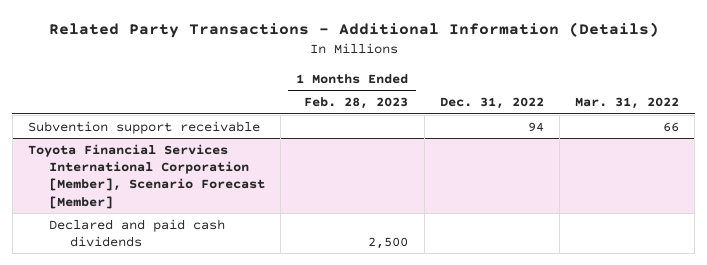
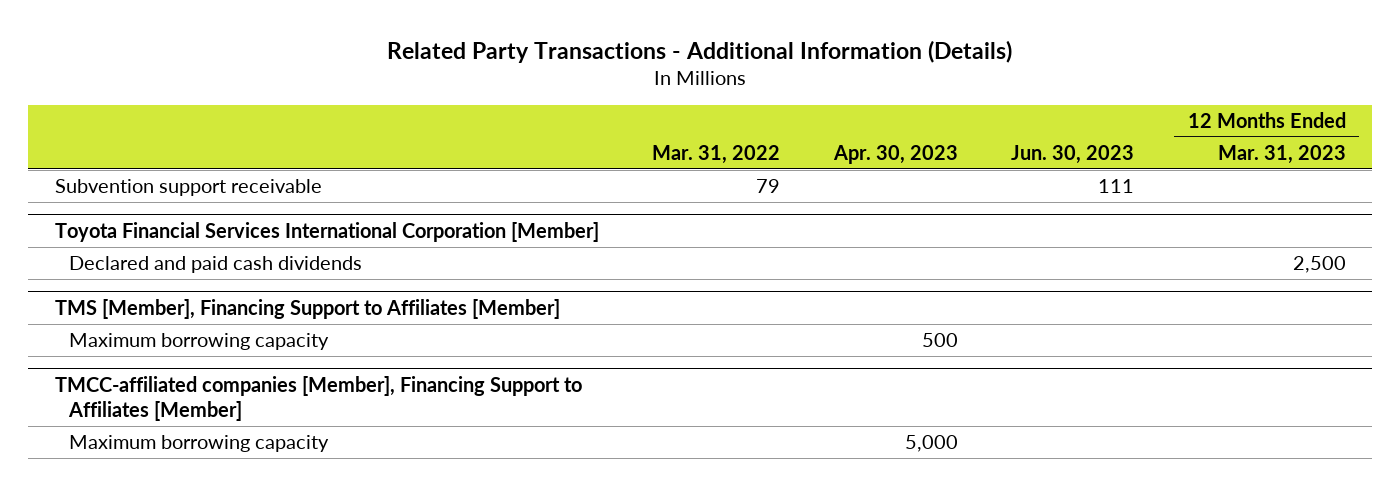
- | 1 Months Ended Feb. 28, 2023 | Dec. 31, 2022 | Mar. 31, 2022
+ | Mar. 31, 2022 | Apr. 30, 2023 | Jun. 30, 2023 | 12 Months Ended Mar. 31, 2023
- Subvention support receivable | | 94 | 66
- Toyota Financial Services International Corporation [Member], Scenario Forecast [Member]
+ Subvention support receivable | 79 | | 111 |
+ Toyota Financial Services International Corporation [Member]
+ TMS [Member], Financing Support to Affiliates [Member]
+ Maximum borrowing capacity | | 500 | |
+ TMCC-affiliated companies [Member], Financing Support to Affiliates [Member]
+ Maximum borrowing capacity | | 5,000 | |

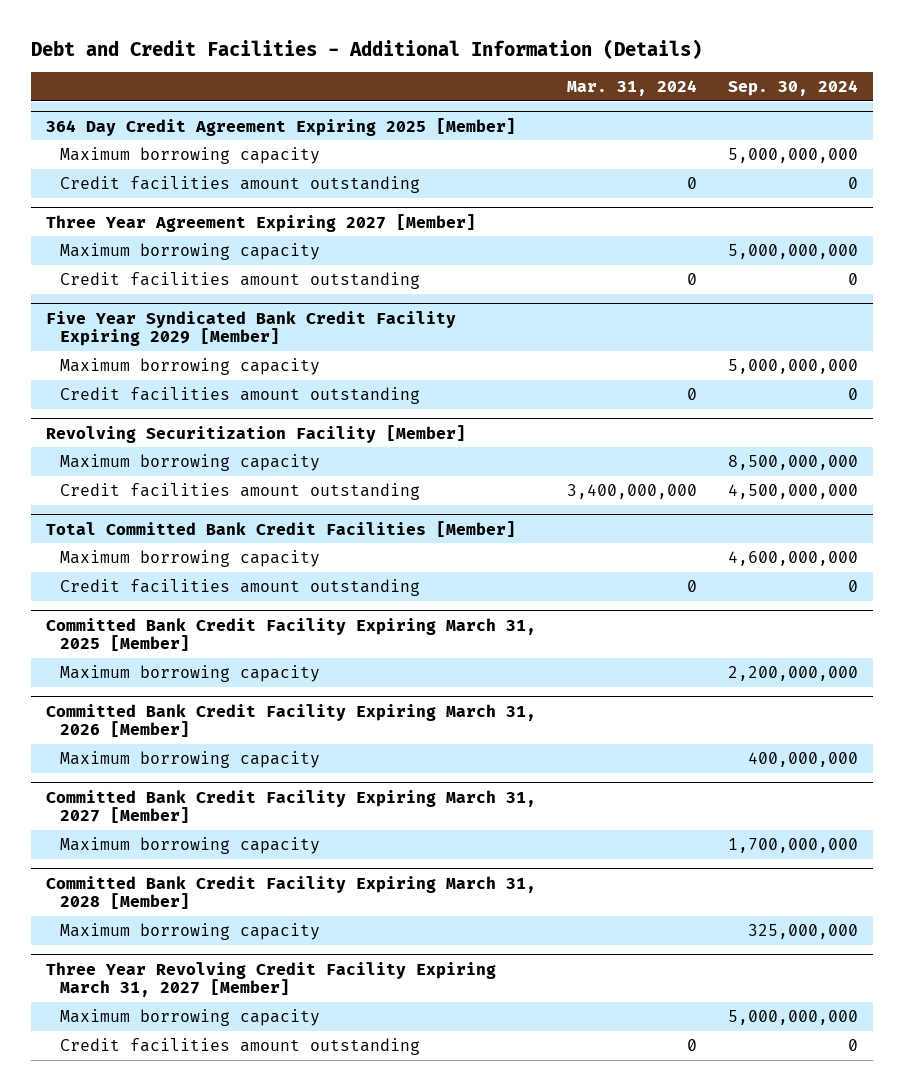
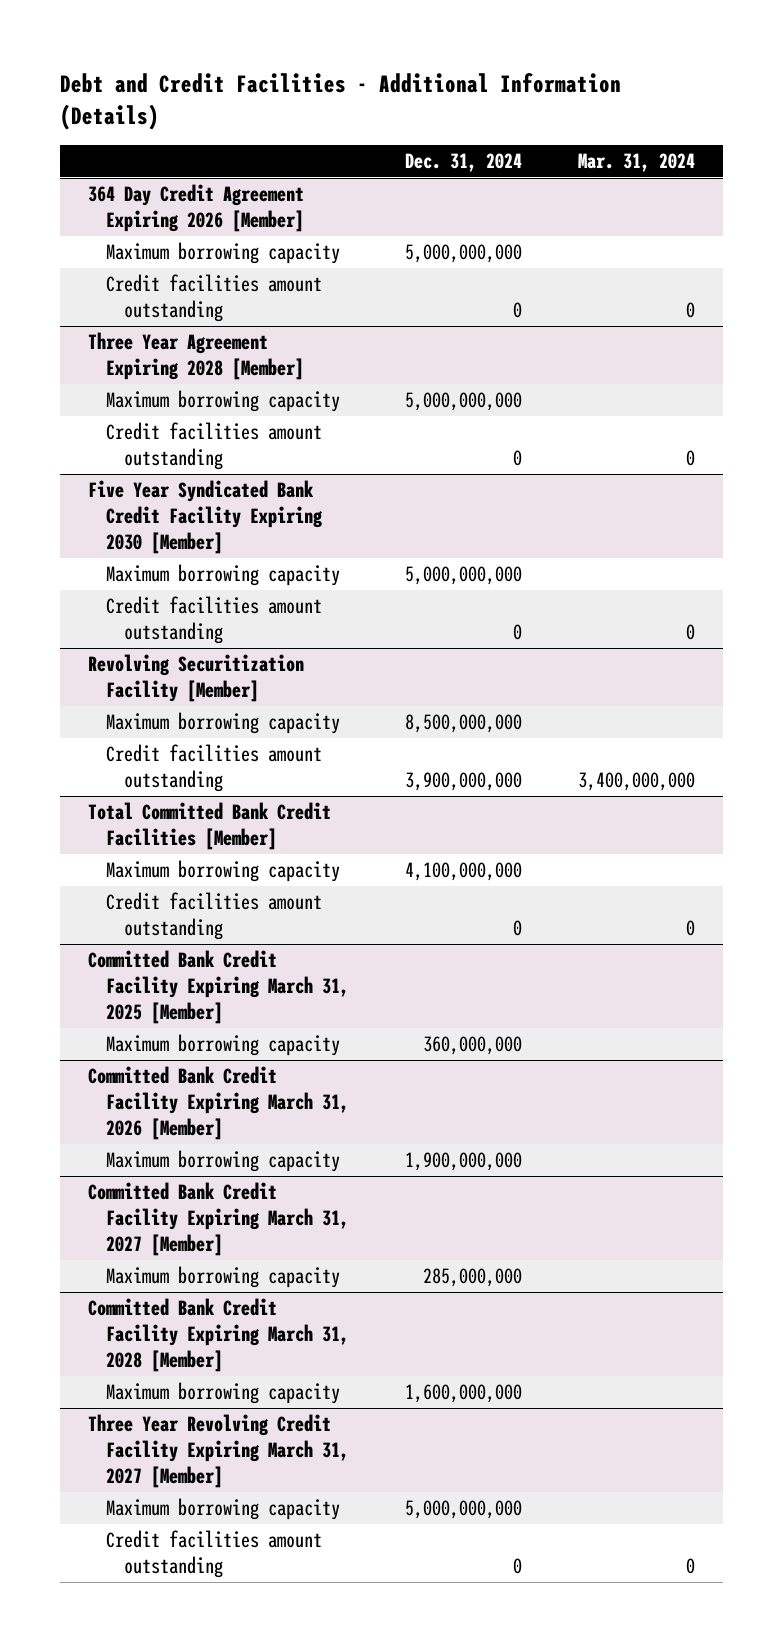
- | Mar. 31, 2024 | Sep. 30, 2024
+ | Dec. 31, 2024 | Mar. 31, 2024
- 364 Day Credit Agreement Expiring 2025 [Member]
+ 364 Day Credit Agreement Expiring 2026 [Member]
- Three Year Agreement Expiring 2027 [Member]
- Maximum borrowing capacity | | 5,000,000,000
- Credit facilities amount outstanding | 0 | 0
- Five Year Syndicated Bank Credit Facility Expiring 2029 [Member]
- Maximum borrowing capacity | | 5,000,000,000
- Credit facilities amount outstanding | 0 | 0
+ Three Year Agreement Expiring 2028 [Member]
+ Maximum borrowing capacity | 5,000,000,000 |
+ Credit facilities amount outstanding | 0 | 0
+ Five Year Syndicated Bank Credit Facility Expiring 2030 [Member]
+ Maximum borrowing capacity | 5,000,000,000 |
+ Credit facilities amount outstanding | 0 | 0

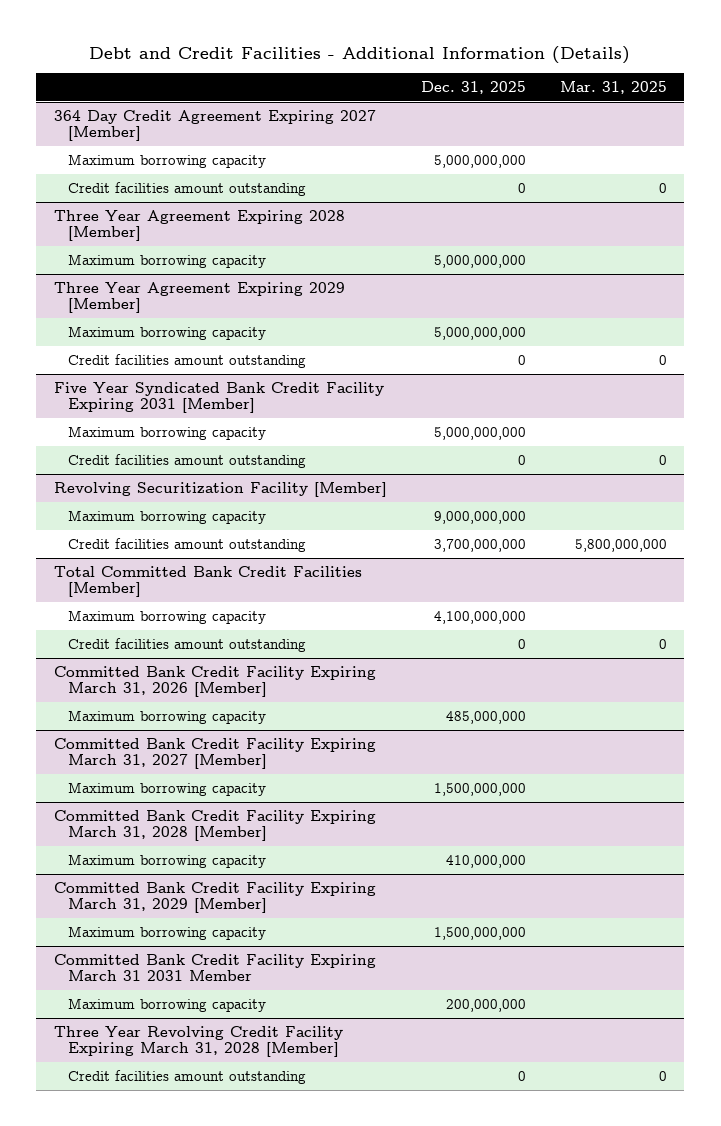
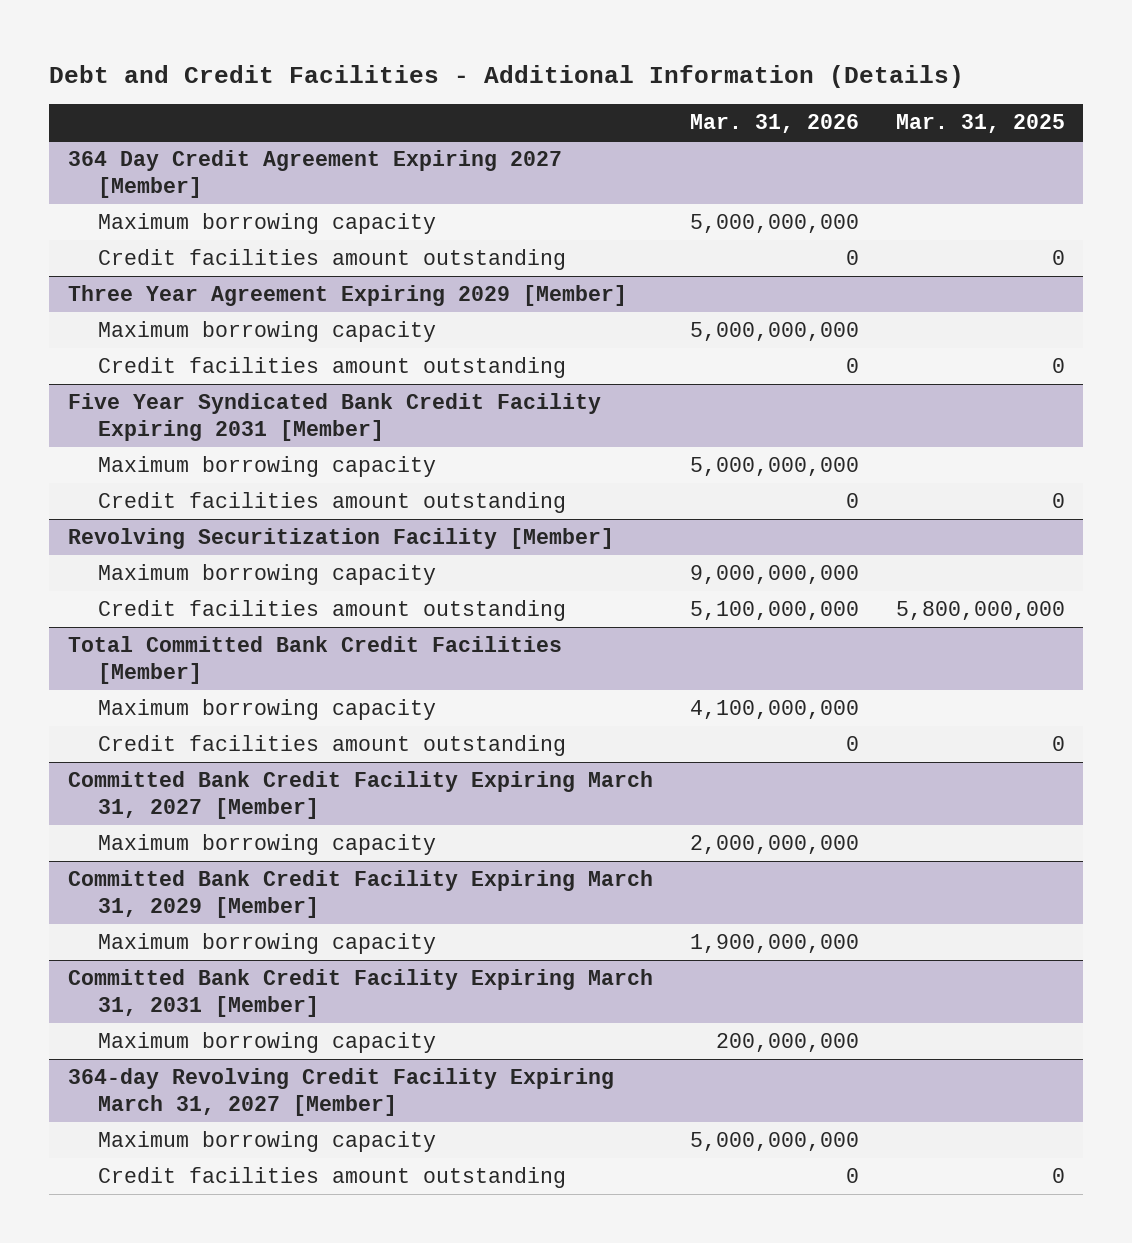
- | Dec. 31, 2025 | Mar. 31, 2025
+ | Mar. 31, 2026 | Mar. 31, 2025
- Three Year Agreement Expiring 2028 [Member]
- Maximum borrowing capacity | 5,000,000,000 |
- Committed Bank Credit Facility Expiring March 31, 2026 [Member]
- Maximum borrowing capacity | 485,000,000 |
- Committed Bank Credit Facility Expiring March 31, 2028 [Member]
- Maximum borrowing capacity | 410,000,000 |
- Committed Bank Credit Facility Expiring March 31 2031 Member
+ Committed Bank Credit Facility Expiring March 31, 2031 [Member]
- Three Year Revolving Credit Facility Expiring March 31, 2028 [Member]
- Credit facilities amount outstanding | 0 | 0
+ 364-day Revolving Credit Facility Expiring March 31, 2027 [Member]
+ Maximum borrowing capacity | 5,000,000,000 |
+ Credit facilities amount outstanding | 0 | 0

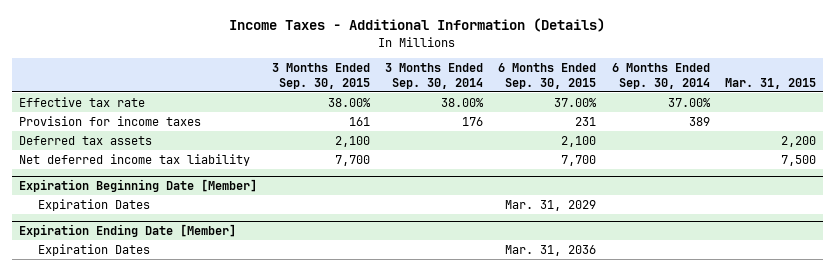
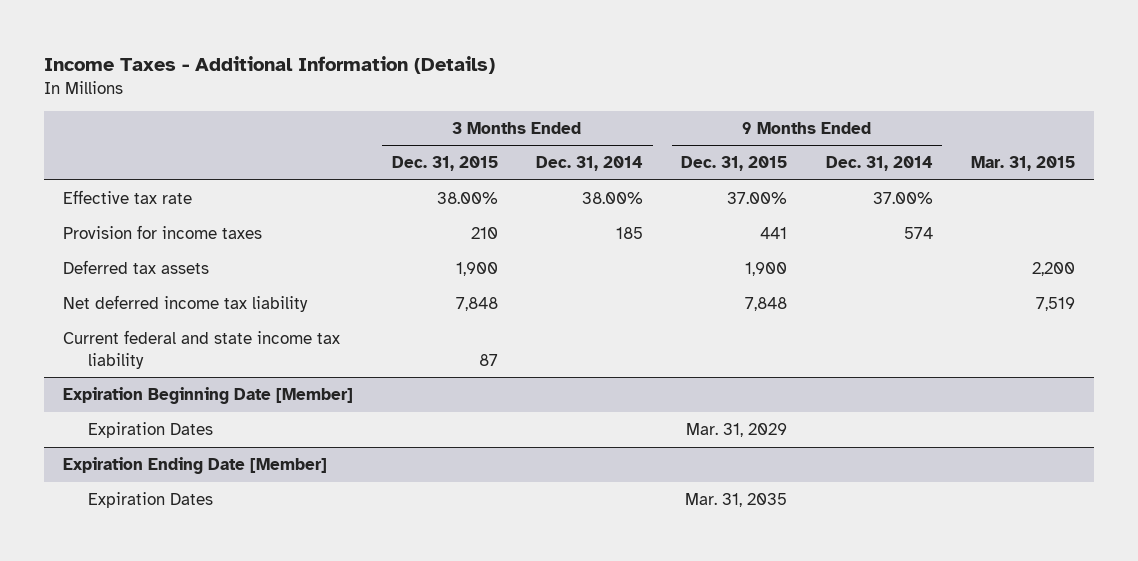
- | 3 Months Ended Sep. 30, 2015 | 3 Months Ended Sep. 30, 2014 | 6 Months Ended Sep. 30, 2015 | 6 Months Ended Sep. 30, 2014 | Mar. 31, 2015
+ | 3 Months Ended Dec. 31, 2015 | 3 Months Ended Dec. 31, 2014 | 9 Months Ended Dec. 31, 2015 | 9 Months Ended Dec. 31, 2014 | Mar. 31, 2015
- Net deferred income tax liability | 7,700 | | 7,700 | | 7,500
+ Net deferred income tax liability | 7,848 | | 7,848 | | 7,519
+ Current federal and state income tax liability | 87 | | | |

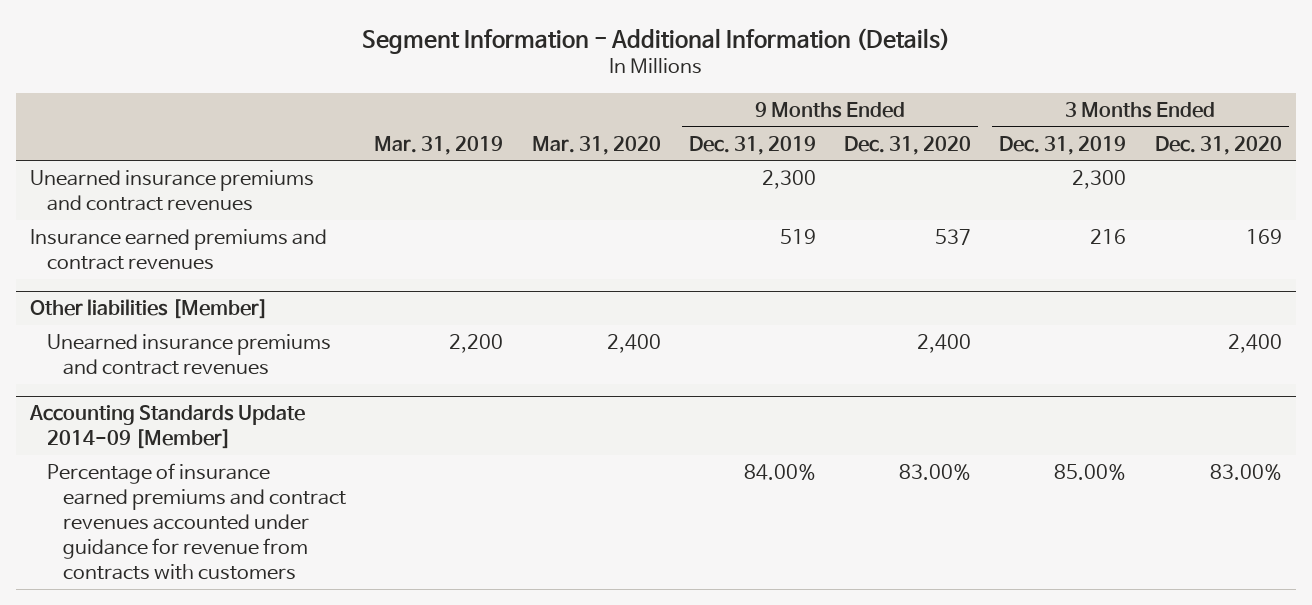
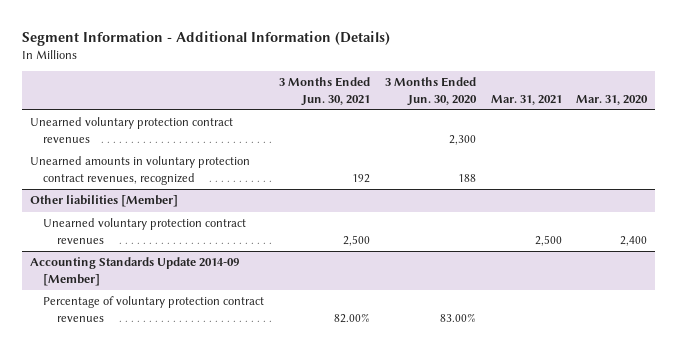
- | Mar. 31, 2019 | Mar. 31, 2020 | 9 Months Ended Dec. 31, 2019 | 9 Months Ended Dec. 31, 2020 | 3 Months Ended Dec. 31, 2019 | 3 Months Ended Dec. 31, 2020
+ | 3 Months Ended Jun. 30, 2021 | 3 Months Ended Jun. 30, 2020 | Mar. 31, 2021 | Mar. 31, 2020
- Unearned insurance premiums and contract revenues | | | 2,300 | | 2,300 |
- Insurance earned premiums and contract revenues | | | 519 | 537 | 216 | 169
+ Unearned voluntary protection contract revenues | | 2,300 | |
+ Unearned amounts in voluntary protection contract revenues, recognized | 192 | 188 | |
@ Other liabilities [Member]
- Unearned insurance premiums and contract revenues | 2,200 | 2,400 | | 2,400 | | 2,400
+ Unearned voluntary protection contract revenues | 2,500 | | 2,500 | 2,400
@ Accounting Standards Update 2014-09 [Member]
- Percentage of insurance earned premiums and contract revenues accounted under guidance for revenue from contracts with customers | | | 84.00% | 83.00% | 85.00% | 83.00%
+ Percentage of voluntary protection contract revenues | 82.00% | 83.00% | |

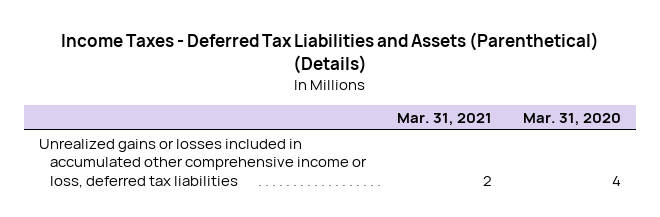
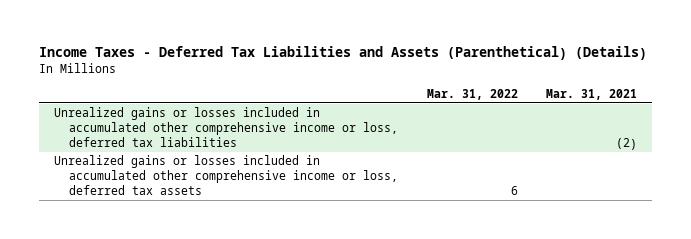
- | Mar. 31, 2021 | Mar. 31, 2020
+ | Mar. 31, 2022 | Mar. 31, 2021
- Unrealized gains or losses included in accumulated other comprehensive income or loss, deferred tax liabilities | 2 | 4
+ Unrealized gains or losses included in accumulated other comprehensive income or loss, deferred tax liabilities | | (2)
+ Unrealized gains or losses included in accumulated other comprehensive income or loss, deferred tax assets | 6 |

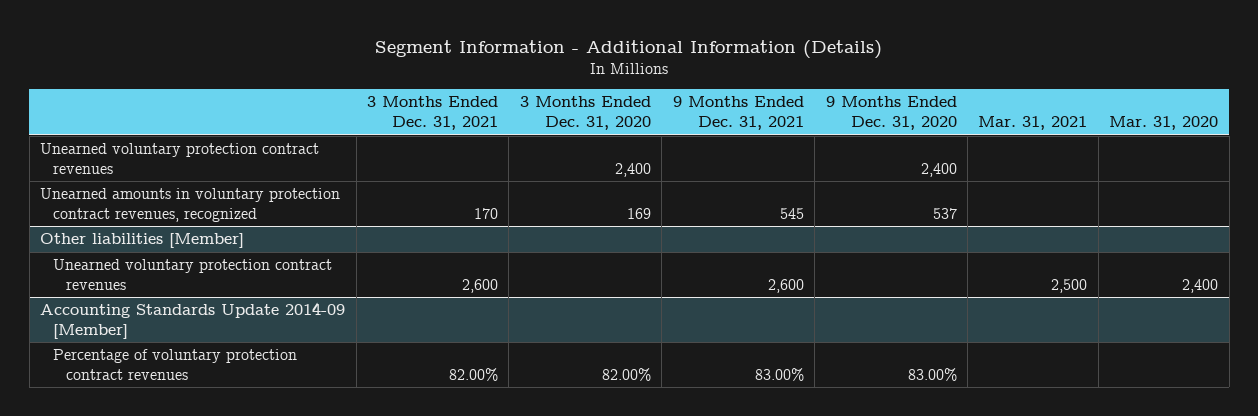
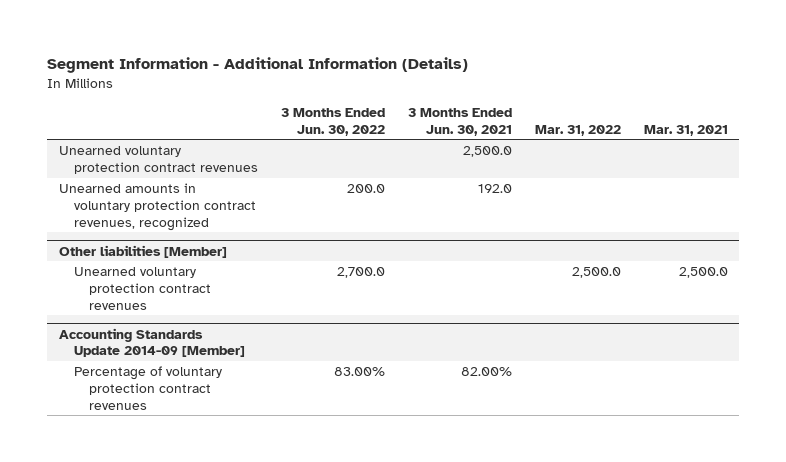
- | 3 Months Ended Dec. 31, 2021 | 3 Months Ended Dec. 31, 2020 | 9 Months Ended Dec. 31, 2021 | 9 Months Ended Dec. 31, 2020 | Mar. 31, 2021 | Mar. 31, 2020
+ | 3 Months Ended Jun. 30, 2022 | 3 Months Ended Jun. 30, 2021 | Mar. 31, 2022 | Mar. 31, 2021
@ Other liabilities [Member]
- Unearned voluntary protection contract revenues | 2,600 | | 2,600 | | 2,500 | 2,400
+ Unearned voluntary protection contract revenues | 2,700.0 | | 2,500.0 | 2,500.0

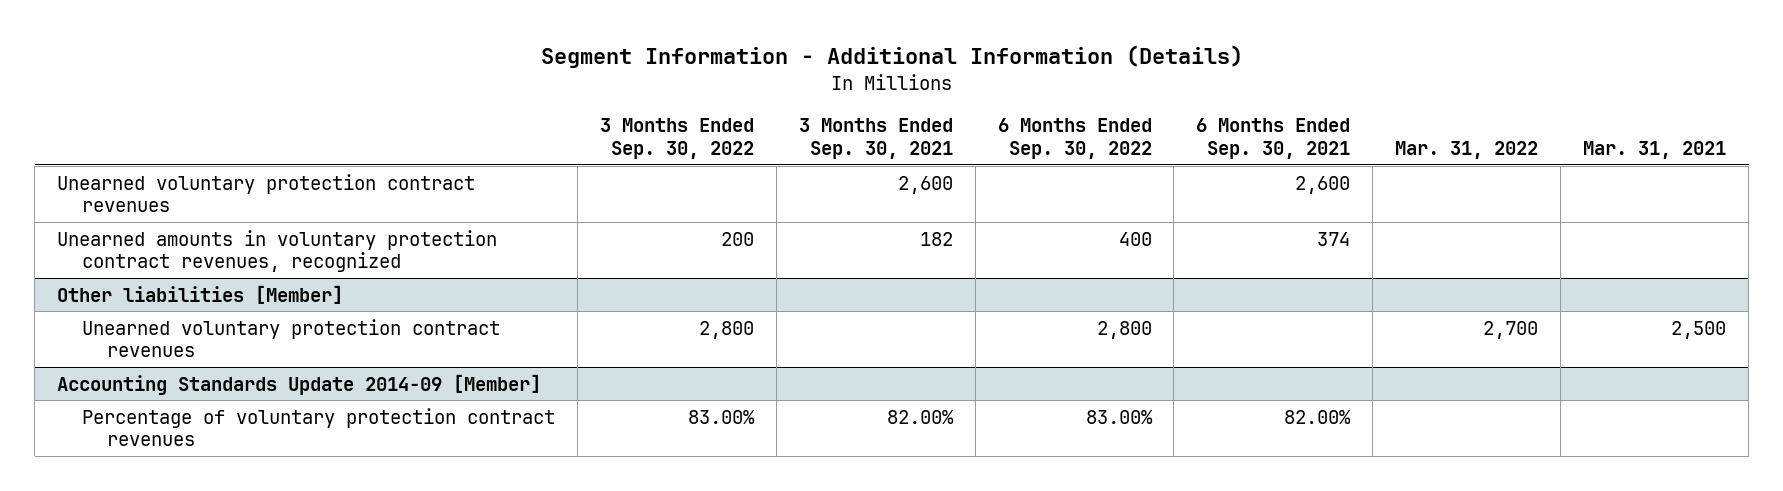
- | 3 Months Ended Jun. 30, 2022 | 3 Months Ended Jun. 30, 2021 | Mar. 31, 2022 | Mar. 31, 2021
+ | 3 Months Ended Sep. 30, 2022 | 3 Months Ended Sep. 30, 2021 | 6 Months Ended Sep. 30, 2022 | 6 Months Ended Sep. 30, 2021 | Mar. 31, 2022 | Mar. 31, 2021
@ Other liabilities [Member]
- Unearned voluntary protection contract revenues | 2,700.0 | | 2,500.0 | 2,500.0
+ Unearned voluntary protection contract revenues | 2,800 | | 2,800 | | 2,700 | 2,500

